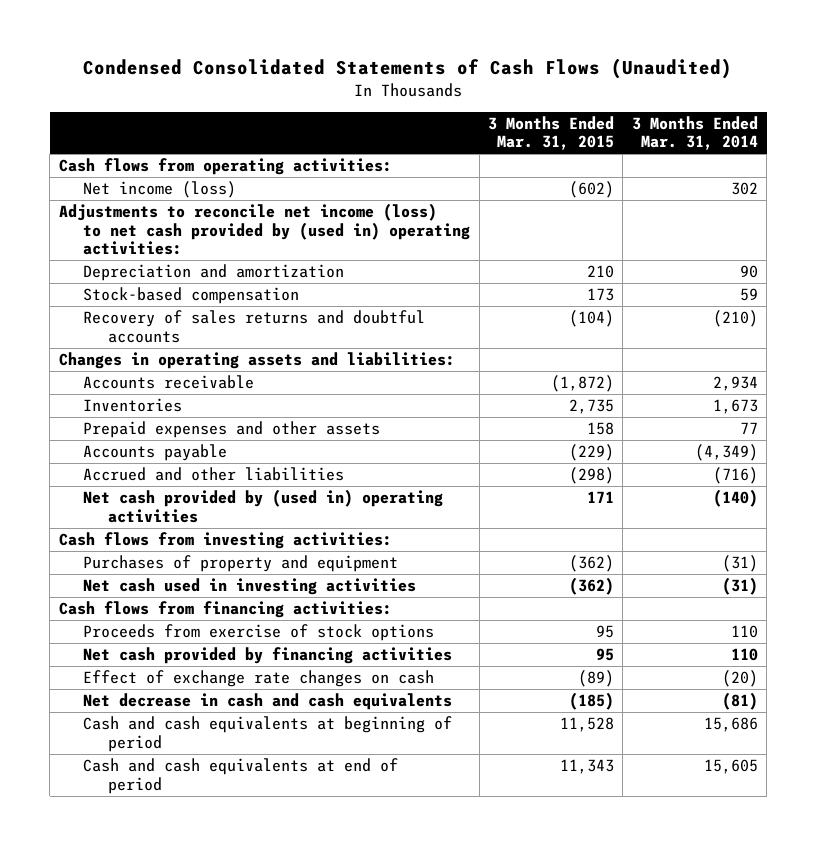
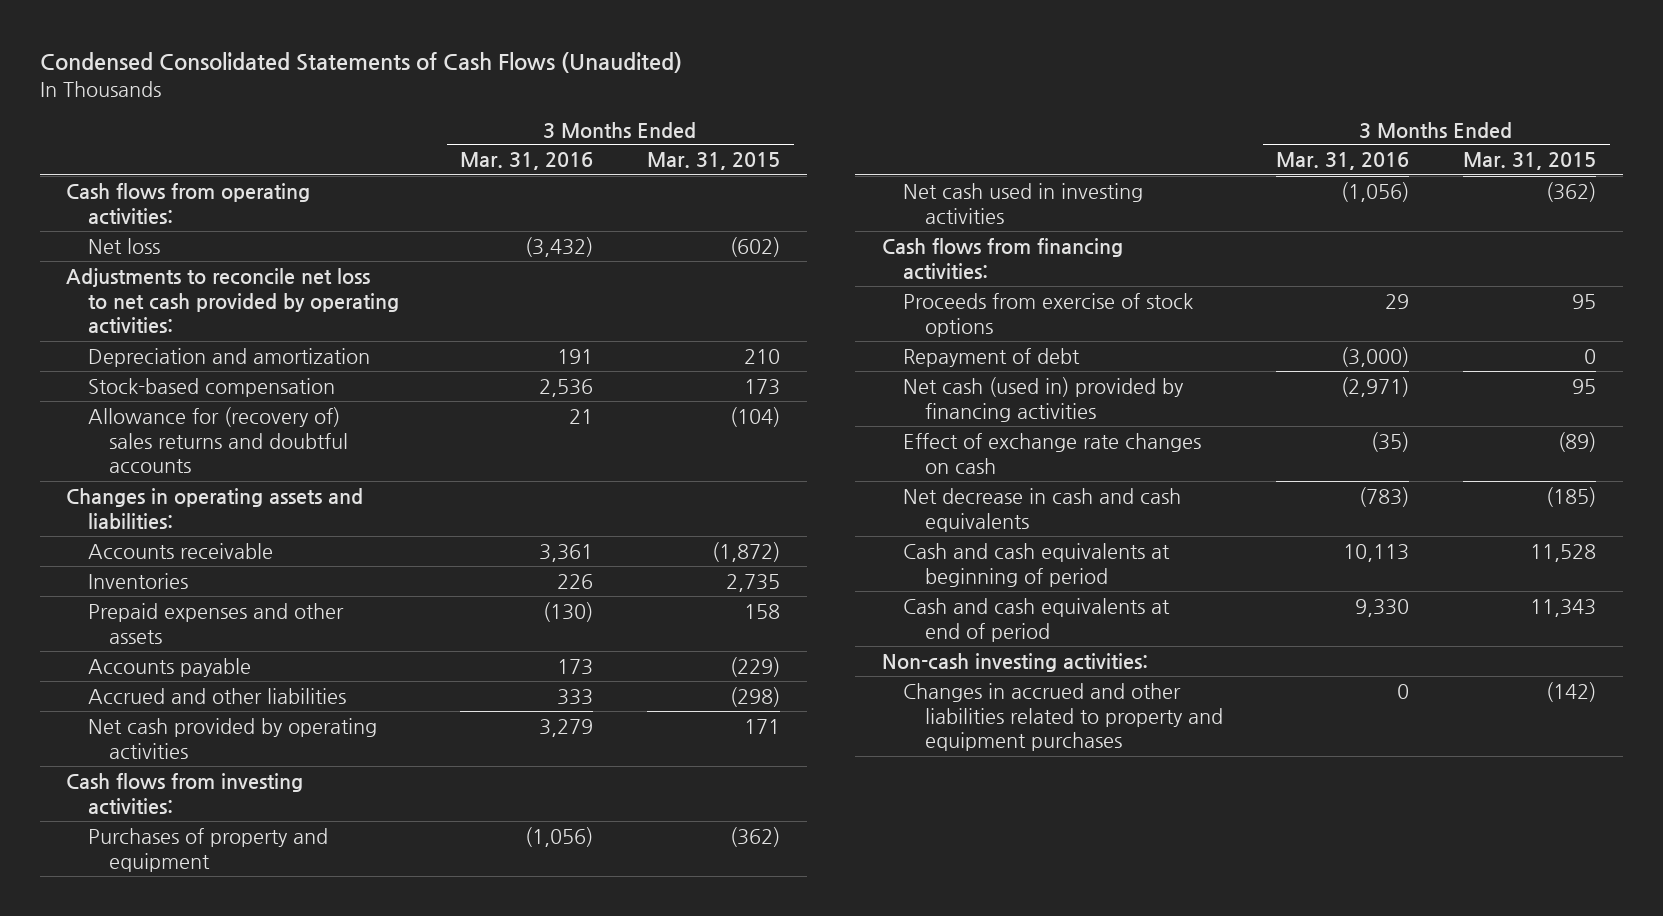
- | 3 Months Ended Mar. 31, 2015 | 3 Months Ended Mar. 31, 2014
+ | 3 Months Ended Mar. 31, 2016 | 3 Months Ended Mar. 31, 2015
- Net income (loss) | (602) | 302
- Adjustments to reconcile net income (loss) to net cash provided by (used in) operating activities:
+ Net loss | (3,432) | (602)
+ Adjustments to reconcile net loss to net cash provided by operating activities:
- Recovery of sales returns and doubtful accounts | (104) | (210)
+ Allowance for (recovery of) sales returns and doubtful accounts | 21 | (104)
- Net cash provided by (used in) operating activities | 171 | (140)
+ Net cash provided by operating activities | 3,279 | 171
- Net cash provided by financing activities | 95 | 110
+ Repayment of debt | (3,000) | 0
+ Net cash (used in) provided by financing activities | (2,971) | 95
+ Non-cash investing activities:
+ Changes in accrued and other liabilities related to property and equipment purchases | 0 | (142)

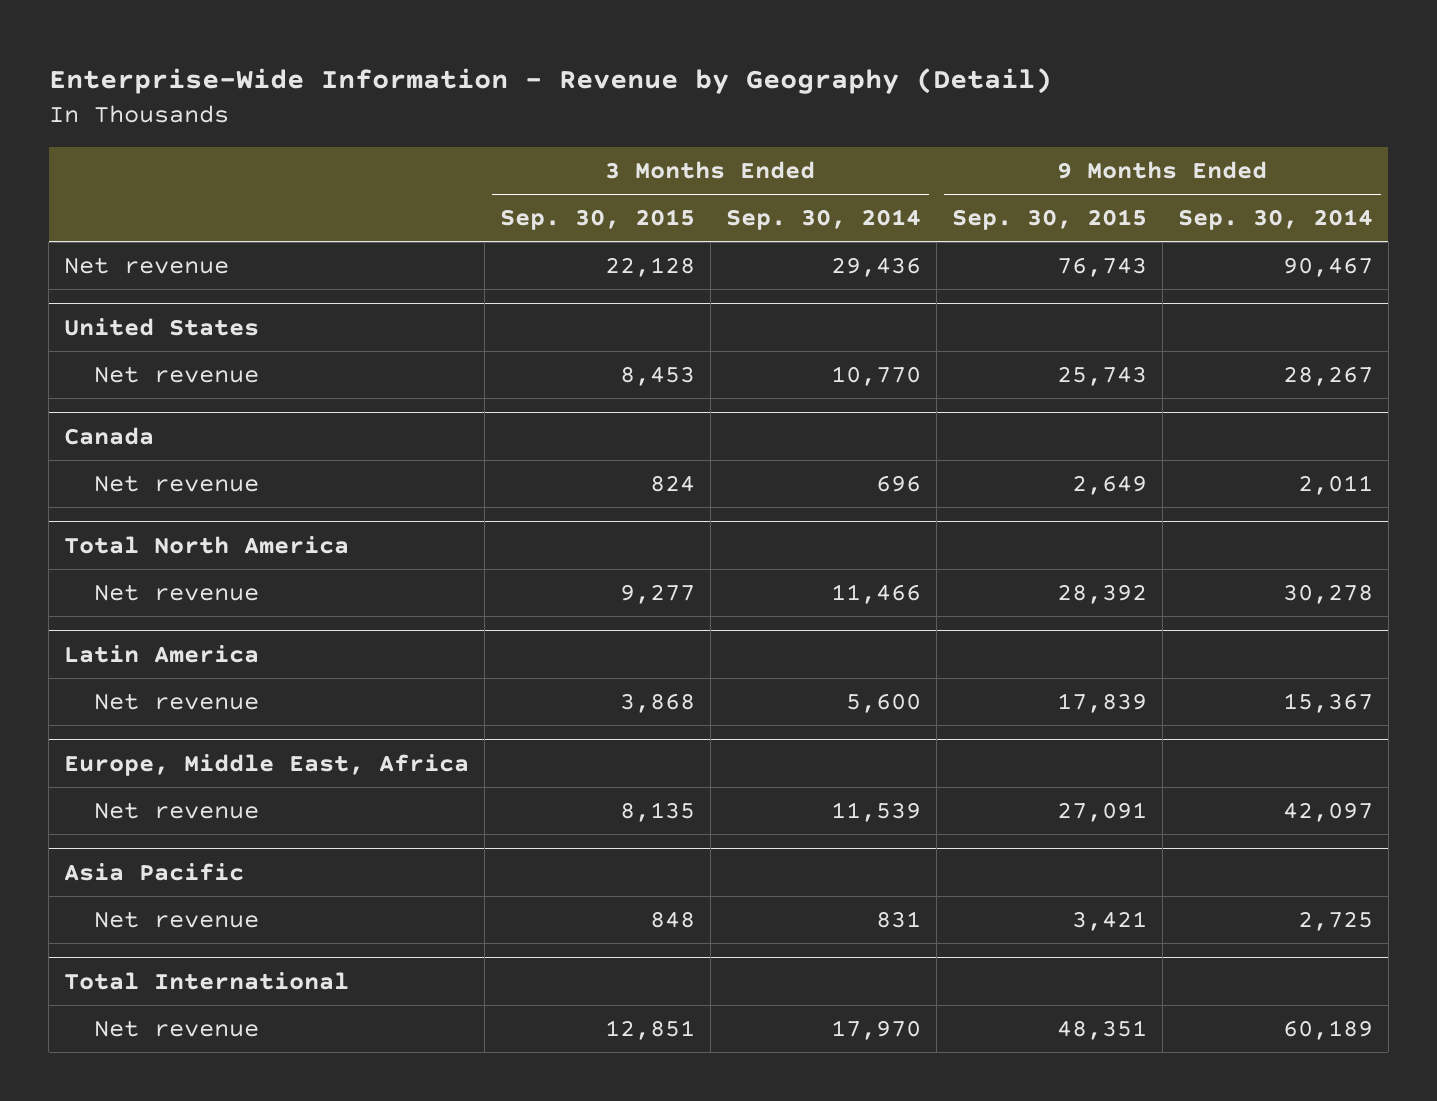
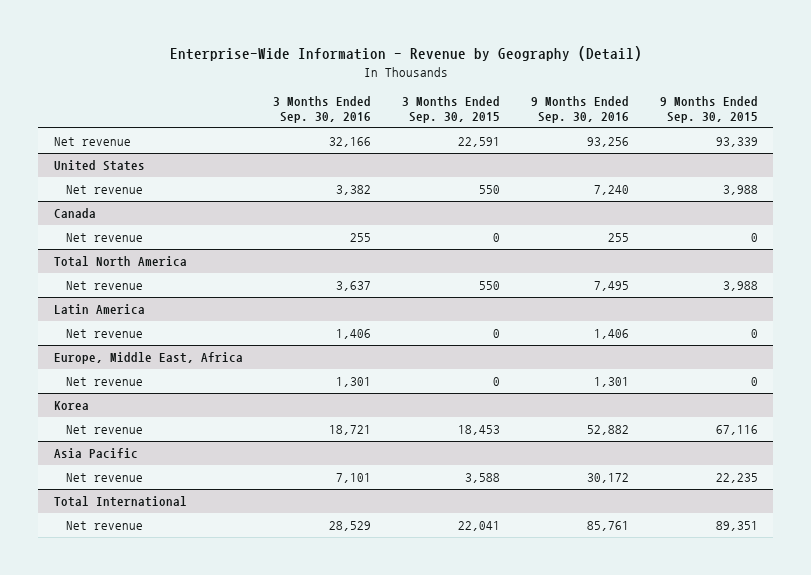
- | 3 Months Ended Sep. 30, 2015 | 3 Months Ended Sep. 30, 2014 | 9 Months Ended Sep. 30, 2015 | 9 Months Ended Sep. 30, 2014
+ | 3 Months Ended Sep. 30, 2016 | 3 Months Ended Sep. 30, 2015 | 9 Months Ended Sep. 30, 2016 | 9 Months Ended Sep. 30, 2015
- Net revenue | 22,128 | 29,436 | 76,743 | 90,467
+ Net revenue | 32,166 | 22,591 | 93,256 | 93,339
@ United States
- Net revenue | 8,453 | 10,770 | 25,743 | 28,267
+ Net revenue | 3,382 | 550 | 7,240 | 3,988
@ Canada
- Net revenue | 824 | 696 | 2,649 | 2,011
+ Net revenue | 255 | 0 | 255 | 0
@ Total North America
- Net revenue | 9,277 | 11,466 | 28,392 | 30,278
+ Net revenue | 3,637 | 550 | 7,495 | 3,988
@ Latin America
- Net revenue | 3,868 | 5,600 | 17,839 | 15,367
+ Net revenue | 1,406 | 0 | 1,406 | 0
@ Europe, Middle East, Africa
- Net revenue | 8,135 | 11,539 | 27,091 | 42,097
+ Net revenue | 1,301 | 0 | 1,301 | 0
+ Korea
+ Net revenue | 18,721 | 18,453 | 52,882 | 67,116
@ Asia Pacific
- Net revenue | 848 | 831 | 3,421 | 2,725
+ Net revenue | 7,101 | 3,588 | 30,172 | 22,235
@ Total International
- Net revenue | 12,851 | 17,970 | 48,351 | 60,189
+ Net revenue | 28,529 | 22,041 | 85,761 | 89,351

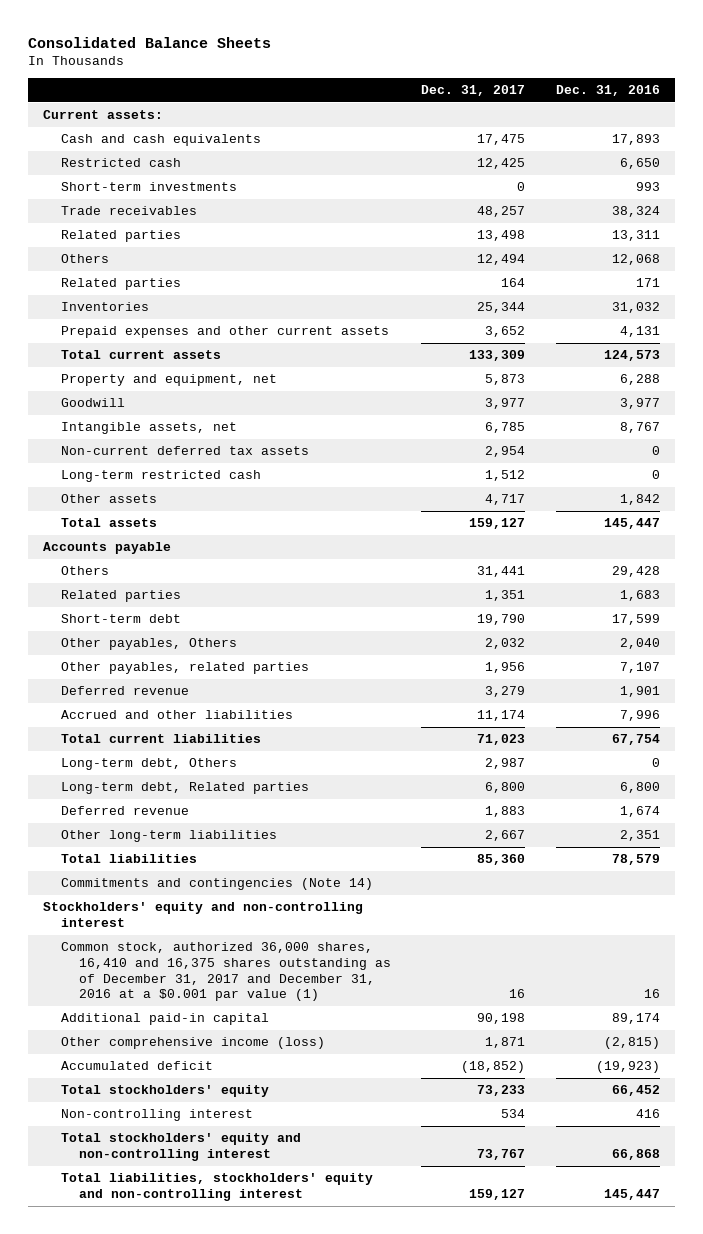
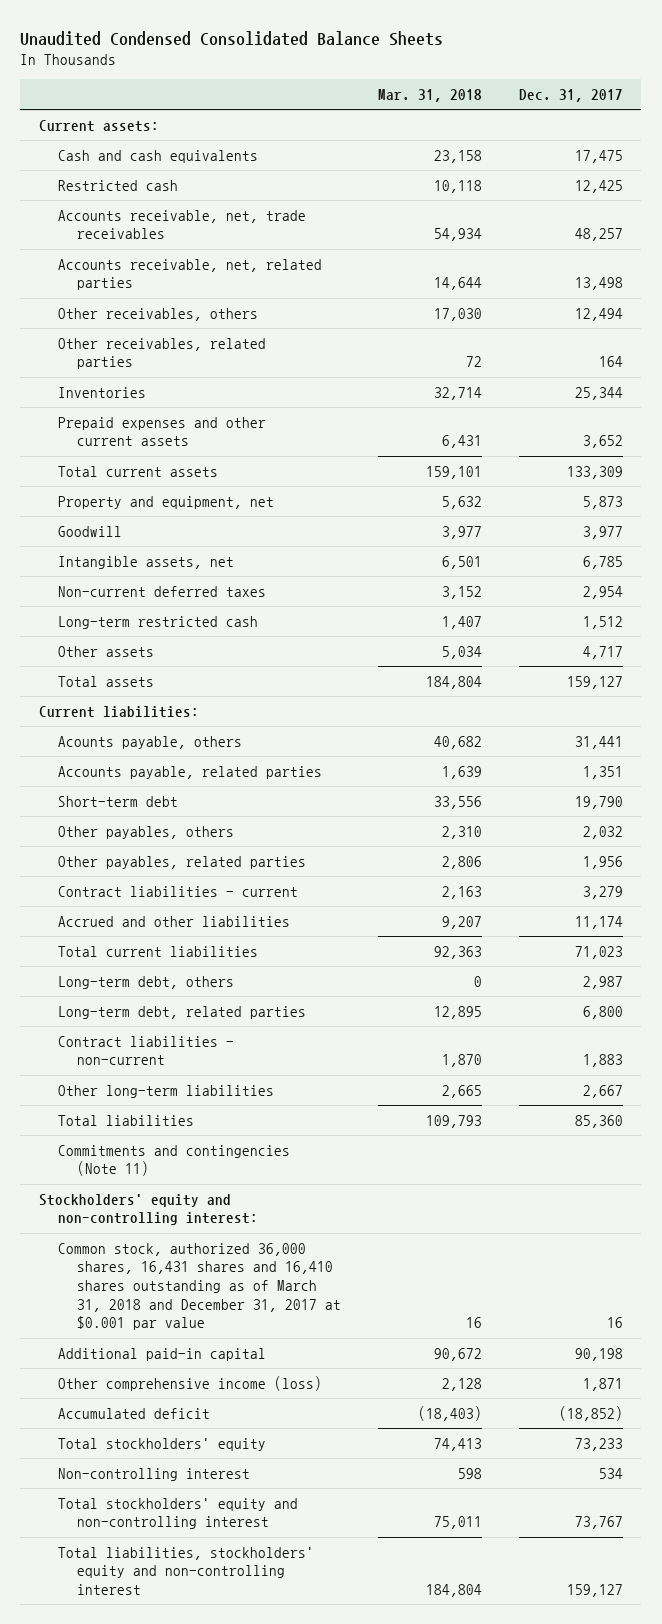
- Consolidated Balance Sheets
+ Unaudited Condensed Consolidated Balance Sheets
- | Dec. 31, 2017 | Dec. 31, 2016
+ | Mar. 31, 2018 | Dec. 31, 2017
- Short-term investments | 0 | 993
- Trade receivables | 48,257 | 38,324
- Related parties | 13,498 | 13,311
- Others | 12,494 | 12,068
- Related parties | 164 | 171
+ Accounts receivable, net, trade receivables | 54,934 | 48,257
+ Accounts receivable, net, related parties | 14,644 | 13,498
+ Other receivables, others | 17,030 | 12,494
+ Other receivables, related parties | 72 | 164
- Non-current deferred tax assets | 2,954 | 0
+ Non-current deferred taxes | 3,152 | 2,954
- Accounts payable
- Others | 31,441 | 29,428
- Related parties | 1,351 | 1,683
+ Current liabilities:
+ Acounts payable, others | 40,682 | 31,441
+ Accounts payable, related parties | 1,639 | 1,351
- Other payables, Others | 2,032 | 2,040
+ Other payables, others | 2,310 | 2,032
- Deferred revenue | 3,279 | 1,901
+ Contract liabilities - current | 2,163 | 3,279
- Long-term debt, Others | 2,987 | 0
- Long-term debt, Related parties | 6,800 | 6,800
- Deferred revenue | 1,883 | 1,674
+ Long-term debt, others | 0 | 2,987
+ Long-term debt, related parties | 12,895 | 6,800
+ Contract liabilities - non-current | 1,870 | 1,883
- Commitments and contingencies (Note 14)
- Stockholders' equity and non-controlling interest
- Common stock, authorized 36,000 shares, 16,410 and 16,375 shares outstanding as of December 31, 2017 and December 31, 2016 at a $0.001 par value (1) | 16 | 16
+ Commitments and contingencies (Note 11)
+ Stockholders' equity and non-controlling interest:
+ Common stock, authorized 36,000 shares, 16,431 shares and 16,410 shares outstanding as of March 31, 2018 and December 31, 2017 at $0.001 par value | 16 | 16

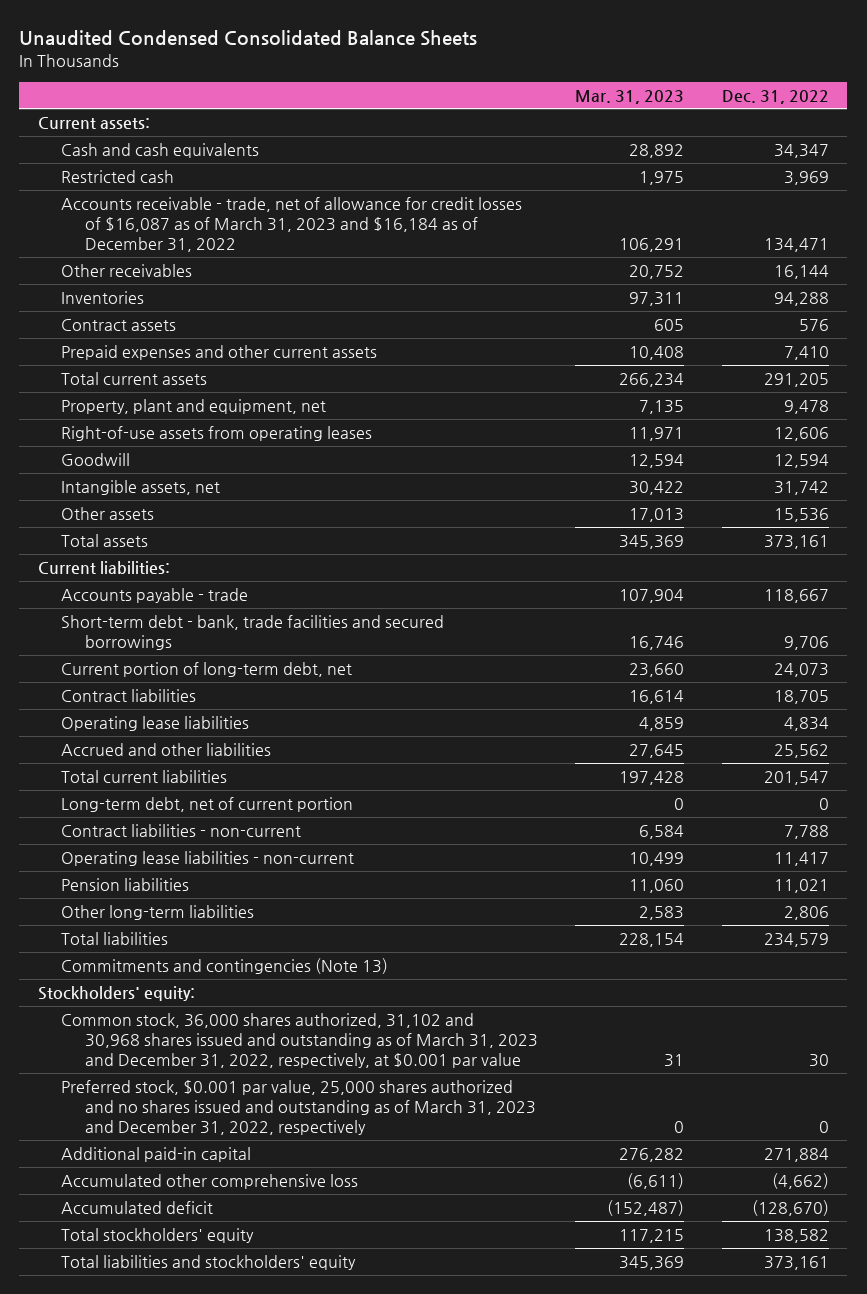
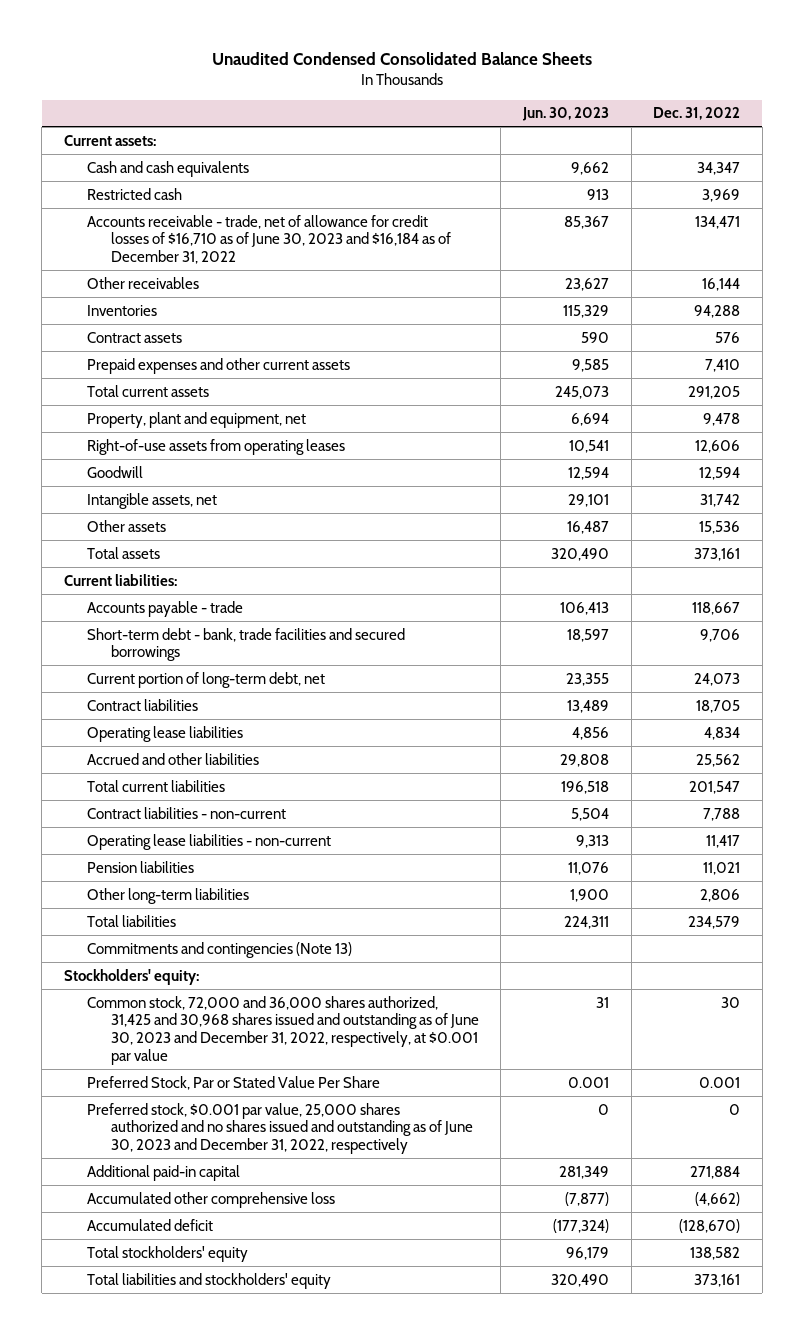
- | Mar. 31, 2023 | Dec. 31, 2022
+ | Jun. 30, 2023 | Dec. 31, 2022
- Accounts receivable - trade, net of allowance for credit losses of $16,087 as of March 31, 2023 and $16,184 as of December 31, 2022 | 106,291 | 134,471
+ Accounts receivable - trade, net of allowance for credit losses of $16,710 as of June 30, 2023 and $16,184 as of December 31, 2022 | 85,367 | 134,471
- Long-term debt, net of current portion | 0 | 0
- Common stock, 36,000 shares authorized, 31,102 and 30,968 shares issued and outstanding as of March 31, 2023 and December 31, 2022, respectively, at $0.001 par value | 31 | 30
- Preferred stock, $0.001 par value, 25,000 shares authorized and no shares issued and outstanding as of March 31, 2023 and December 31, 2022, respectively | 0 | 0
+ Common stock, 72,000 and 36,000 shares authorized, 31,425 and 30,968 shares issued and outstanding as of June 30, 2023 and December 31, 2022, respectively, at $0.001 par value | 31 | 30
+ Preferred Stock, Par or Stated Value Per Share | 0.001 | 0.001
+ Preferred stock, $0.001 par value, 25,000 shares authorized and no shares issued and outstanding as of June 30, 2023 and December 31, 2022, respectively | 0 | 0

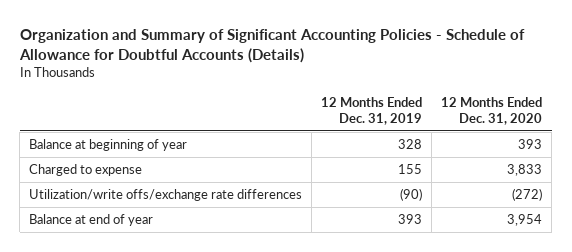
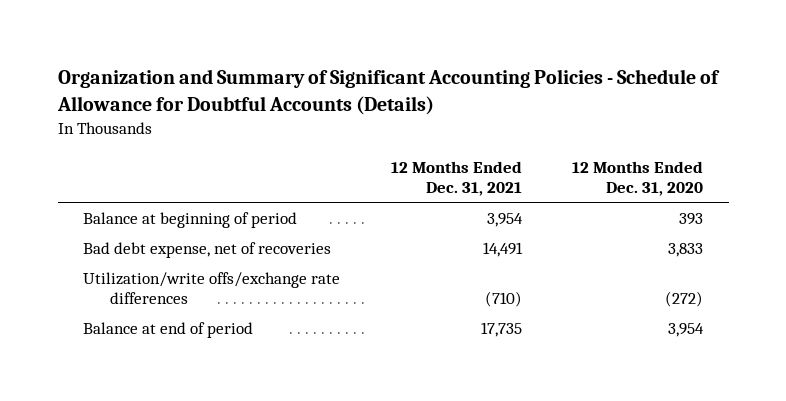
- | 12 Months Ended Dec. 31, 2019 | 12 Months Ended Dec. 31, 2020
+ | 12 Months Ended Dec. 31, 2021 | 12 Months Ended Dec. 31, 2020
- Balance at beginning of year | 328 | 393
- Charged to expense | 155 | 3,833
+ Balance at beginning of period | 3,954 | 393
+ Bad debt expense, net of recoveries | 14,491 | 3,833
- Balance at end of year | 393 | 3,954
+ Balance at end of period | 17,735 | 3,954

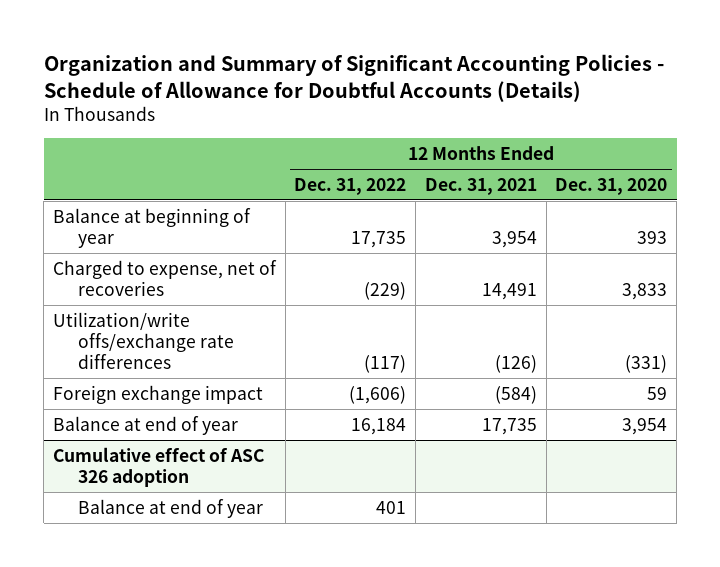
- | 12 Months Ended Dec. 31, 2021 | 12 Months Ended Dec. 31, 2020
+ | 12 Months Ended Dec. 31, 2022 | 12 Months Ended Dec. 31, 2021 | 12 Months Ended Dec. 31, 2020
- Balance at beginning of period | 3,954 | 393
- Bad debt expense, net of recoveries | 14,491 | 3,833
- Utilization/write offs/exchange rate differences | (710) | (272)
- Balance at end of period | 17,735 | 3,954
+ Balance at beginning of year | 17,735 | 3,954 | 393
+ Charged to expense, net of recoveries | (229) | 14,491 | 3,833
+ Utilization/write offs/exchange rate differences | (117) | (126) | (331)
+ Foreign exchange impact | (1,606) | (584) | 59
+ Balance at end of year | 16,184 | 17,735 | 3,954
+ Cumulative effect of ASC 326 adoption
+ Balance at end of year | 401 | |

